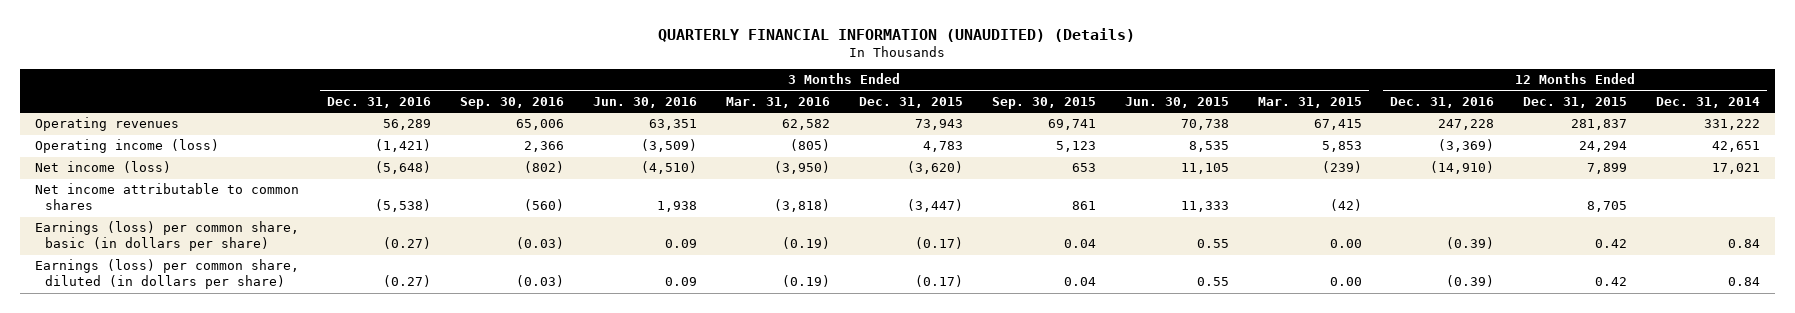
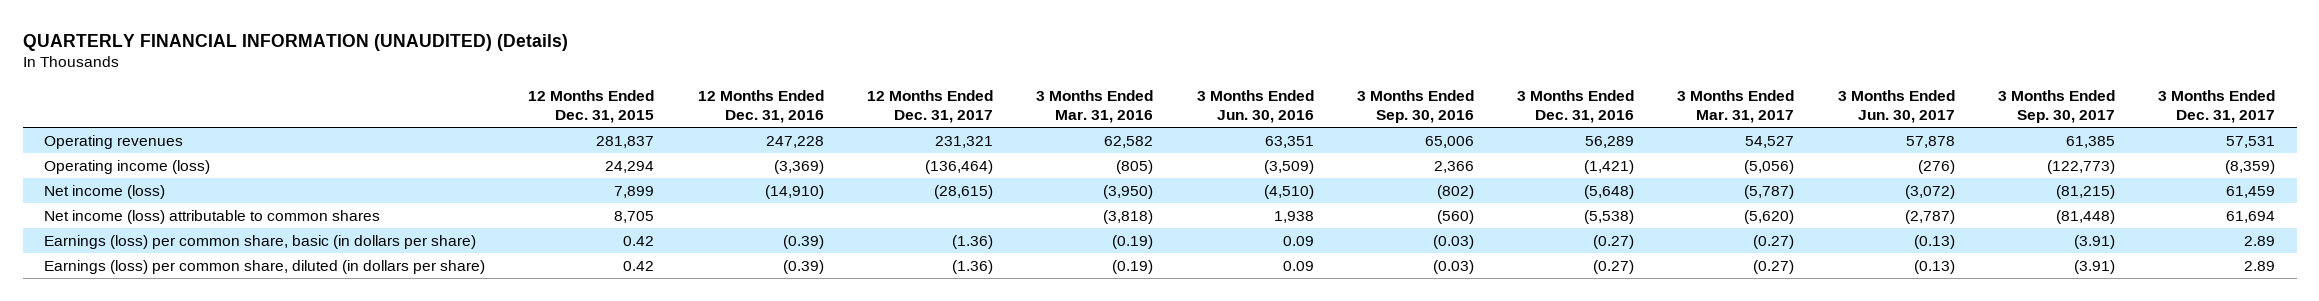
- | 3 Months Ended Dec. 31, 2016 | 3 Months Ended Sep. 30, 2016 | 3 Months Ended Jun. 30, 2016 | 3 Months Ended Mar. 31, 2016 | 3 Months Ended Dec. 31, 2015 | 3 Months Ended Sep. 30, 2015 | 3 Months Ended Jun. 30, 2015 | 3 Months Ended Mar. 31, 2015 | 12 Months Ended Dec. 31, 2016 | 12 Months Ended Dec. 31, 2015 | 12 Months Ended Dec. 31, 2014
+ | 12 Months Ended Dec. 31, 2015 | 12 Months Ended Dec. 31, 2016 | 12 Months Ended Dec. 31, 2017 | 3 Months Ended Mar. 31, 2016 | 3 Months Ended Jun. 30, 2016 | 3 Months Ended Sep. 30, 2016 | 3 Months Ended Dec. 31, 2016 | 3 Months Ended Mar. 31, 2017 | 3 Months Ended Jun. 30, 2017 | 3 Months Ended Sep. 30, 2017 | 3 Months Ended Dec. 31, 2017
- Net income attributable to common shares | (5,538) | (560) | 1,938 | (3,818) | (3,447) | 861 | 11,333 | (42) | | 8,705 |
+ Net income (loss) attributable to common shares | 8,705 | | | (3,818) | 1,938 | (560) | (5,538) | (5,620) | (2,787) | (81,448) | 61,694

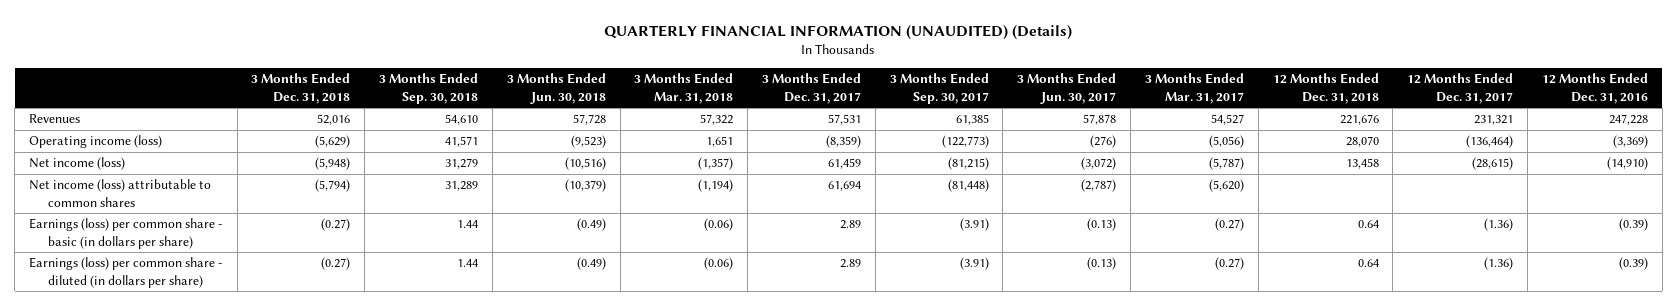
- | 12 Months Ended Dec. 31, 2015 | 12 Months Ended Dec. 31, 2016 | 12 Months Ended Dec. 31, 2017 | 3 Months Ended Mar. 31, 2016 | 3 Months Ended Jun. 30, 2016 | 3 Months Ended Sep. 30, 2016 | 3 Months Ended Dec. 31, 2016 | 3 Months Ended Mar. 31, 2017 | 3 Months Ended Jun. 30, 2017 | 3 Months Ended Sep. 30, 2017 | 3 Months Ended Dec. 31, 2017
+ | 3 Months Ended Dec. 31, 2018 | 3 Months Ended Sep. 30, 2018 | 3 Months Ended Jun. 30, 2018 | 3 Months Ended Mar. 31, 2018 | 3 Months Ended Dec. 31, 2017 | 3 Months Ended Sep. 30, 2017 | 3 Months Ended Jun. 30, 2017 | 3 Months Ended Mar. 31, 2017 | 12 Months Ended Dec. 31, 2018 | 12 Months Ended Dec. 31, 2017 | 12 Months Ended Dec. 31, 2016
- Operating revenues | 281,837 | 247,228 | 231,321 | 62,582 | 63,351 | 65,006 | 56,289 | 54,527 | 57,878 | 61,385 | 57,531
+ Revenues | 52,016 | 54,610 | 57,728 | 57,322 | 57,531 | 61,385 | 57,878 | 54,527 | 221,676 | 231,321 | 247,228
- Earnings (loss) per common share, basic (in dollars per share) | 0.42 | (0.39) | (1.36) | (0.19) | 0.09 | (0.03) | (0.27) | (0.27) | (0.13) | (3.91) | 2.89
- Earnings (loss) per common share, diluted (in dollars per share) | 0.42 | (0.39) | (1.36) | (0.19) | 0.09 | (0.03) | (0.27) | (0.27) | (0.13) | (3.91) | 2.89
+ Earnings (loss) per common share - basic (in dollars per share) | (0.27) | 1.44 | (0.49) | (0.06) | 2.89 | (3.91) | (0.13) | (0.27) | 0.64 | (1.36) | (0.39)
+ Earnings (loss) per common share - diluted (in dollars per share) | (0.27) | 1.44 | (0.49) | (0.06) | 2.89 | (3.91) | (0.13) | (0.27) | 0.64 | (1.36) | (0.39)

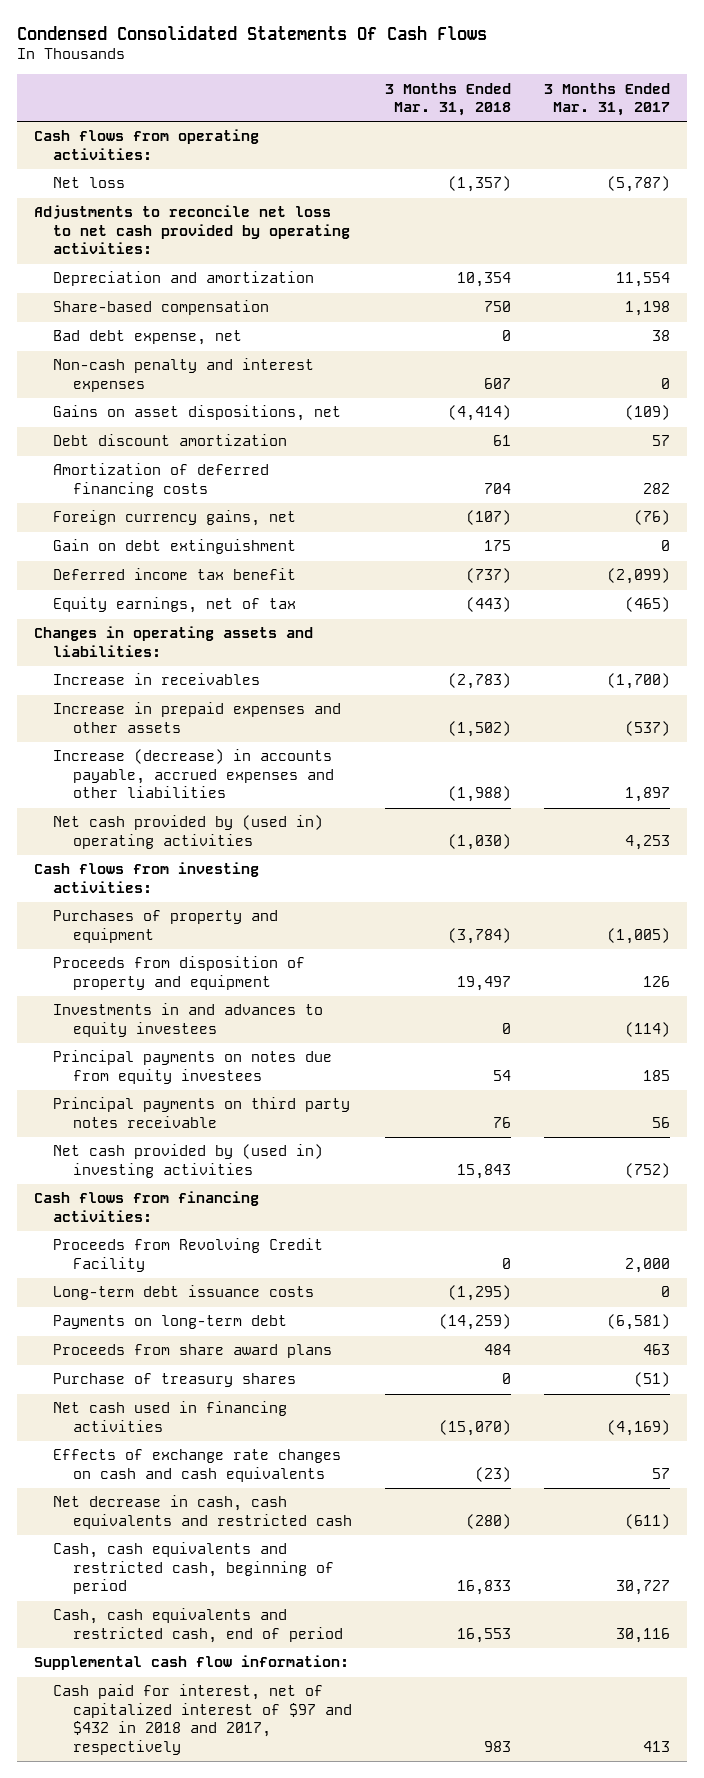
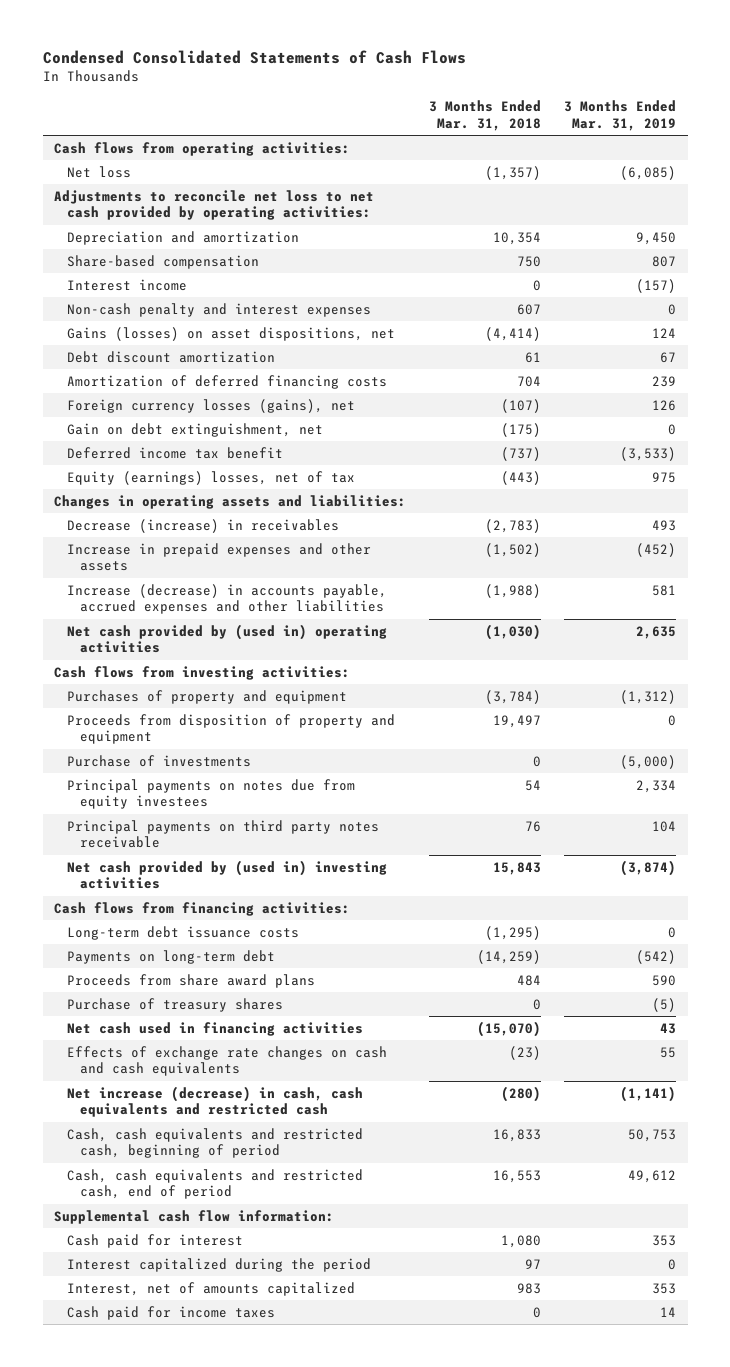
- Condensed Consolidated Statements Of Cash Flows
+ Condensed Consolidated Statements of Cash Flows
- | 3 Months Ended Mar. 31, 2018 | 3 Months Ended Mar. 31, 2017
+ | 3 Months Ended Mar. 31, 2018 | 3 Months Ended Mar. 31, 2019
- Bad debt expense, net | 0 | 38
+ Interest income | 0 | (157)
- Gains on asset dispositions, net | (4,414) | (109)
+ Gains (losses) on asset dispositions, net | (4,414) | 124
- Foreign currency gains, net | (107) | (76)
- Gain on debt extinguishment | 175 | 0
+ Foreign currency losses (gains), net | (107) | 126
+ Gain on debt extinguishment, net | (175) | 0
- Equity earnings, net of tax | (443) | (465)
+ Equity (earnings) losses, net of tax | (443) | 975
- Increase in receivables | (2,783) | (1,700)
+ Decrease (increase) in receivables | (2,783) | 493
- Investments in and advances to equity investees | 0 | (114)
+ Purchase of investments | 0 | (5,000)
- Proceeds from Revolving Credit Facility | 0 | 2,000
- Net decrease in cash, cash equivalents and restricted cash | (280) | (611)
+ Net increase (decrease) in cash, cash equivalents and restricted cash | (280) | (1,141)
- Cash paid for interest, net of capitalized interest of $97 and $432 in 2018 and 2017, respectively | 983 | 413
+ Cash paid for interest | 1,080 | 353
+ Interest capitalized during the period | 97 | 0
+ Interest, net of amounts capitalized | 983 | 353
+ Cash paid for income taxes | 0 | 14

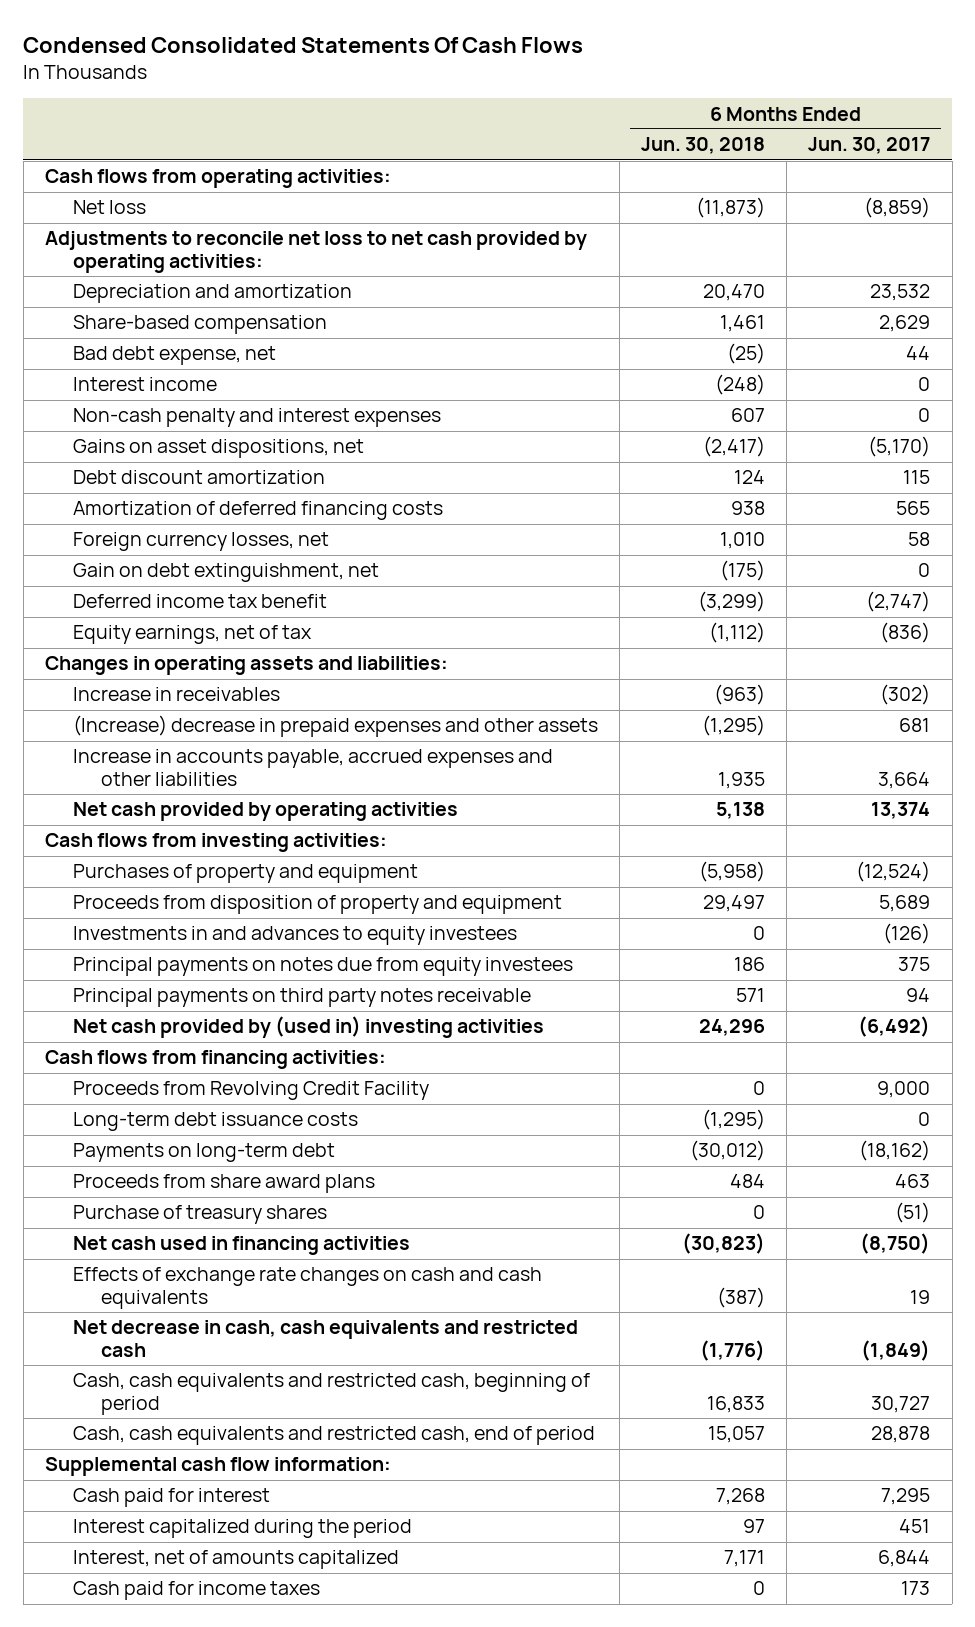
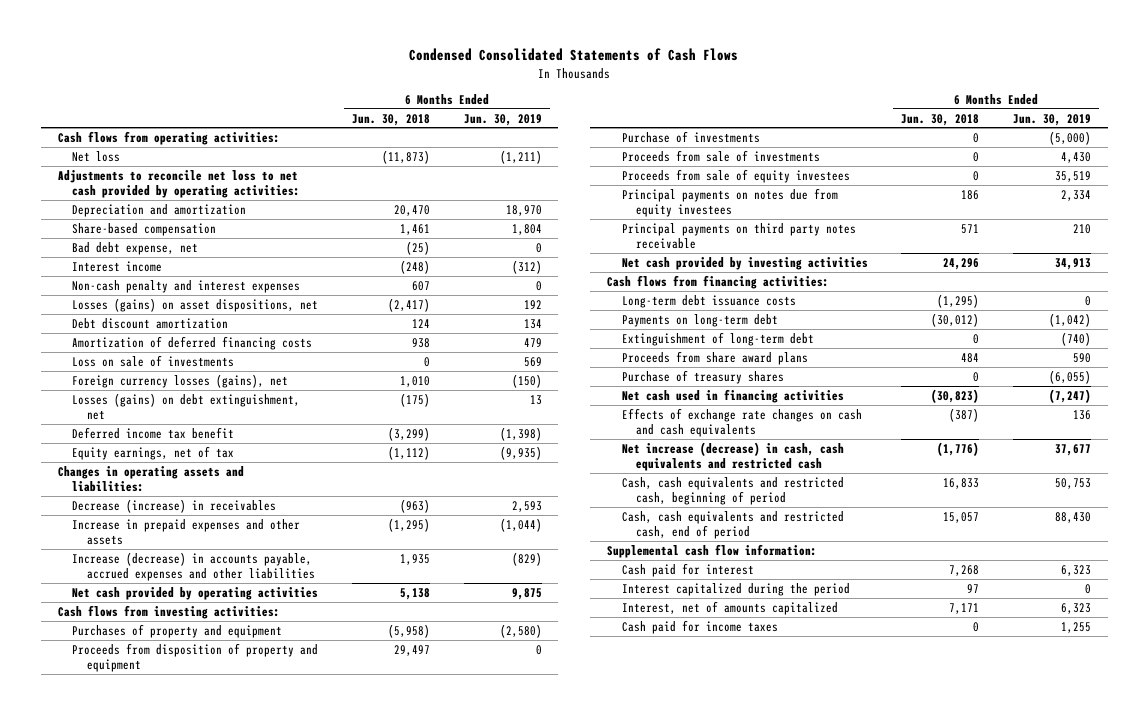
- Condensed Consolidated Statements Of Cash Flows
+ Condensed Consolidated Statements of Cash Flows
- | 6 Months Ended Jun. 30, 2018 | 6 Months Ended Jun. 30, 2017
+ | 6 Months Ended Jun. 30, 2018 | 6 Months Ended Jun. 30, 2019
- Gains on asset dispositions, net | (2,417) | (5,170)
+ Losses (gains) on asset dispositions, net | (2,417) | 192
- Foreign currency losses, net | 1,010 | 58
- Gain on debt extinguishment, net | (175) | 0
+ Loss on sale of investments | 0 | 569
+ Foreign currency losses (gains), net | 1,010 | (150)
+ Losses (gains) on debt extinguishment, net | (175) | 13
- Increase in receivables | (963) | (302)
- (Increase) decrease in prepaid expenses and other assets | (1,295) | 681
- Increase in accounts payable, accrued expenses and other liabilities | 1,935 | 3,664
+ Decrease (increase) in receivables | (963) | 2,593
+ Increase in prepaid expenses and other assets | (1,295) | (1,044)
+ Increase (decrease) in accounts payable, accrued expenses and other liabilities | 1,935 | (829)
- Investments in and advances to equity investees | 0 | (126)
+ Purchase of investments | 0 | (5,000)
+ Proceeds from sale of investments | 0 | 4,430
+ Proceeds from sale of equity investees | 0 | 35,519
- Net cash provided by (used in) investing activities | 24,296 | (6,492)
+ Net cash provided by investing activities | 24,296 | 34,913
- Proceeds from Revolving Credit Facility | 0 | 9,000
+ Extinguishment of long-term debt | 0 | (740)
- Net decrease in cash, cash equivalents and restricted cash | (1,776) | (1,849)
+ Net increase (decrease) in cash, cash equivalents and restricted cash | (1,776) | 37,677

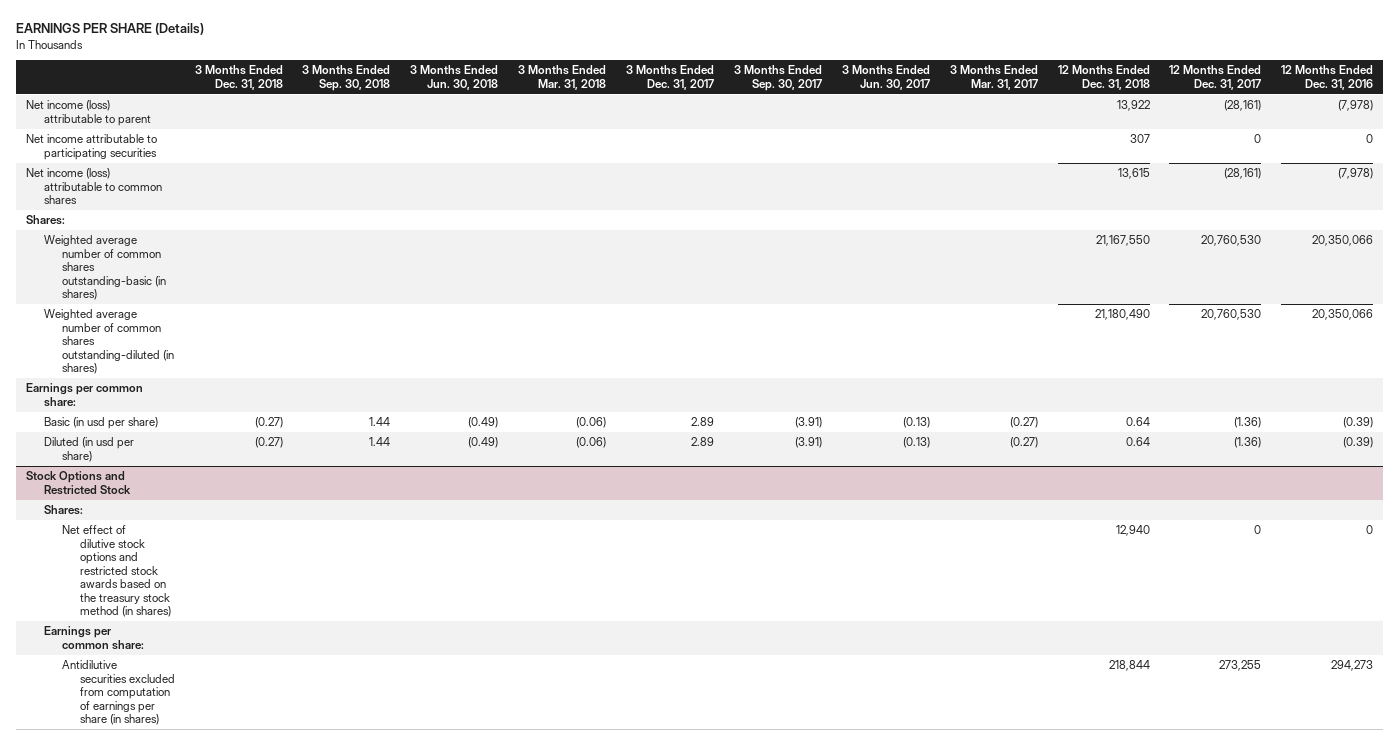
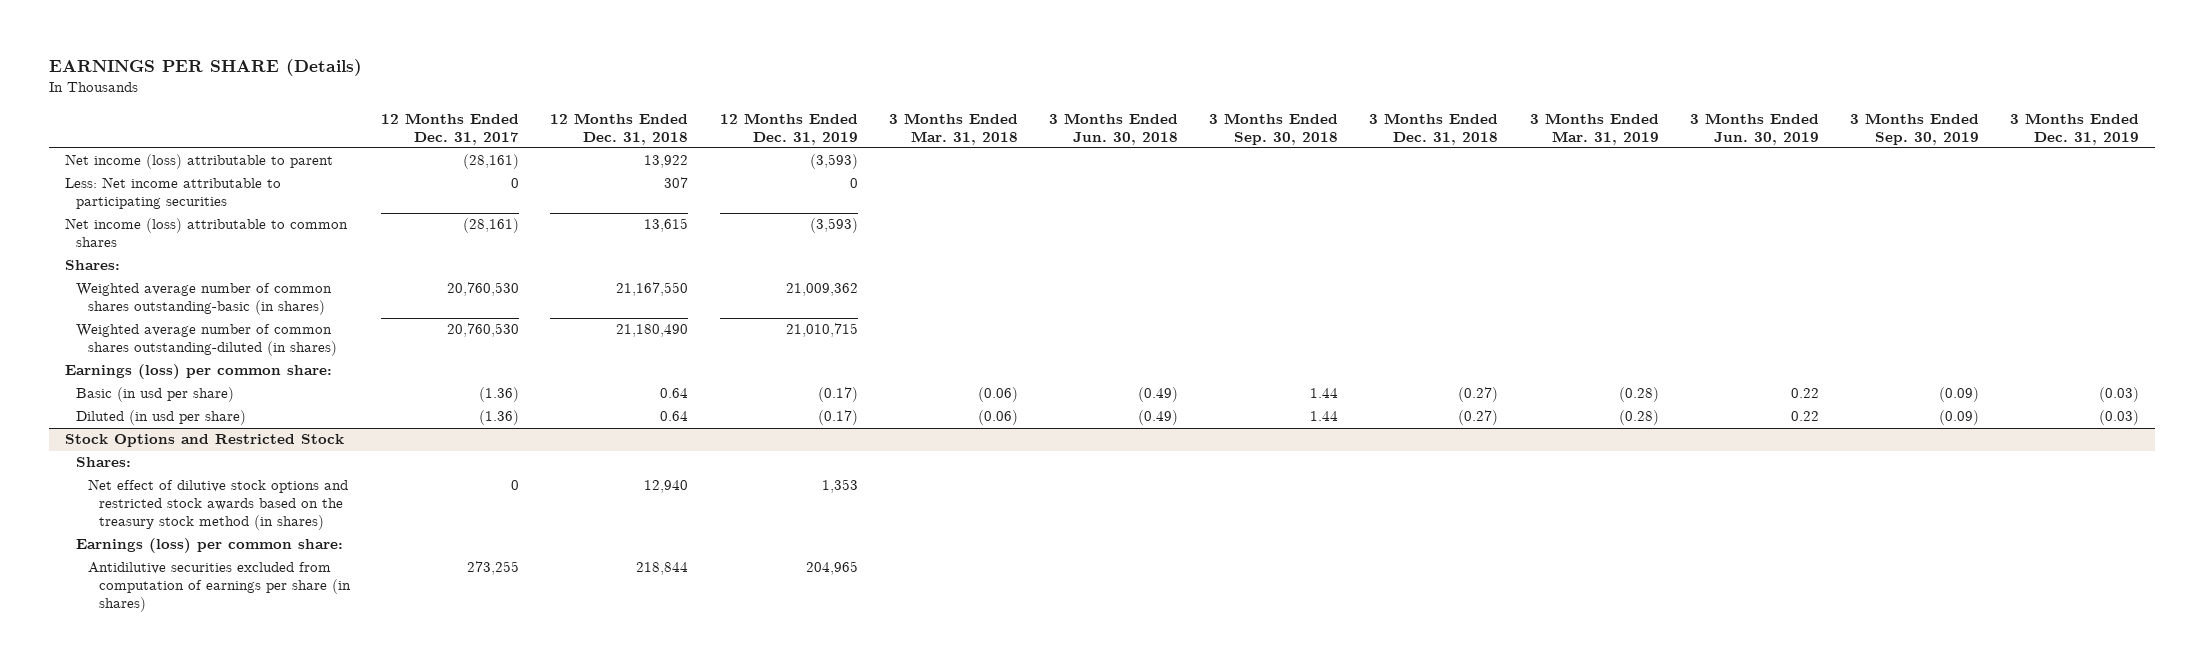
- | 3 Months Ended Dec. 31, 2018 | 3 Months Ended Sep. 30, 2018 | 3 Months Ended Jun. 30, 2018 | 3 Months Ended Mar. 31, 2018 | 3 Months Ended Dec. 31, 2017 | 3 Months Ended Sep. 30, 2017 | 3 Months Ended Jun. 30, 2017 | 3 Months Ended Mar. 31, 2017 | 12 Months Ended Dec. 31, 2018 | 12 Months Ended Dec. 31, 2017 | 12 Months Ended Dec. 31, 2016
+ | 12 Months Ended Dec. 31, 2017 | 12 Months Ended Dec. 31, 2018 | 12 Months Ended Dec. 31, 2019 | 3 Months Ended Mar. 31, 2018 | 3 Months Ended Jun. 30, 2018 | 3 Months Ended Sep. 30, 2018 | 3 Months Ended Dec. 31, 2018 | 3 Months Ended Mar. 31, 2019 | 3 Months Ended Jun. 30, 2019 | 3 Months Ended Sep. 30, 2019 | 3 Months Ended Dec. 31, 2019
- Net income attributable to participating securities | | | | | | | | | 307 | 0 | 0
+ Less: Net income attributable to participating securities | 0 | 307 | 0 | | | | | | | |
- Earnings per common share:
+ Earnings (loss) per common share:
@ Stock Options and Restricted Stock
- Earnings per common share:
+ Earnings (loss) per common share:

